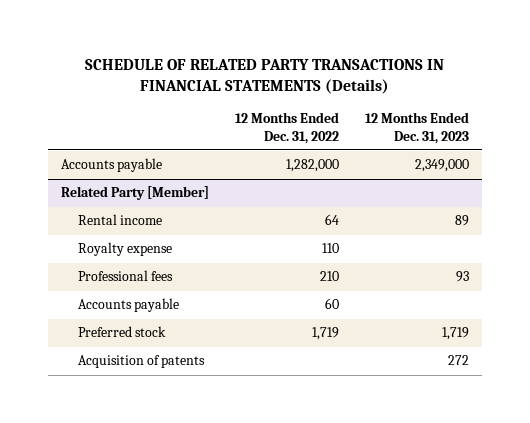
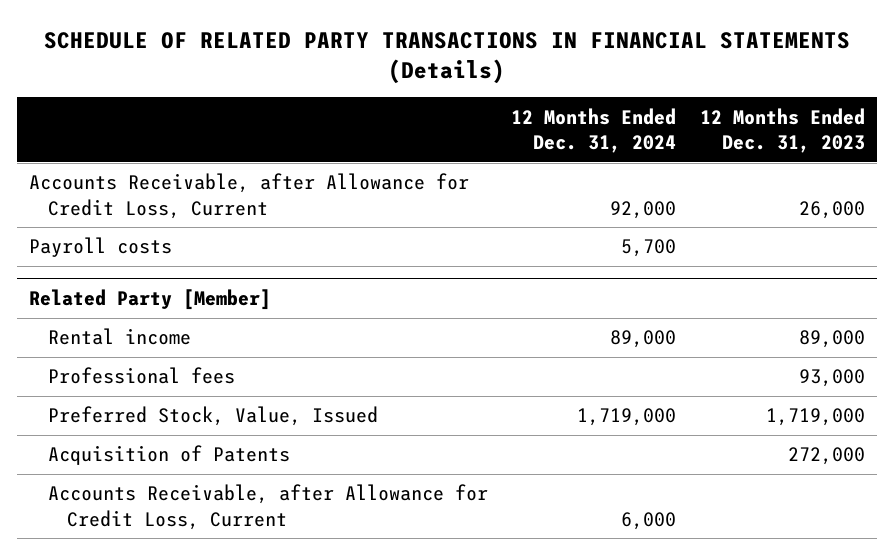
- | 12 Months Ended Dec. 31, 2022 | 12 Months Ended Dec. 31, 2023
+ | 12 Months Ended Dec. 31, 2024 | 12 Months Ended Dec. 31, 2023
- Accounts payable | 1,282,000 | 2,349,000
+ Accounts Receivable, after Allowance for Credit Loss, Current | 92,000 | 26,000
+ Payroll costs | 5,700 |
@ Related Party [Member]
- Rental income | 64 | 89
- Royalty expense | 110 |
- Professional fees | 210 | 93
- Accounts payable | 60 |
- Preferred stock | 1,719 | 1,719
- Acquisition of patents | | 272
+ Rental income | 89,000 | 89,000
+ Professional fees | | 93,000
+ Preferred Stock, Value, Issued | 1,719,000 | 1,719,000
+ Acquisition of Patents | | 272,000
+ Accounts Receivable, after Allowance for Credit Loss, Current | 6,000 |

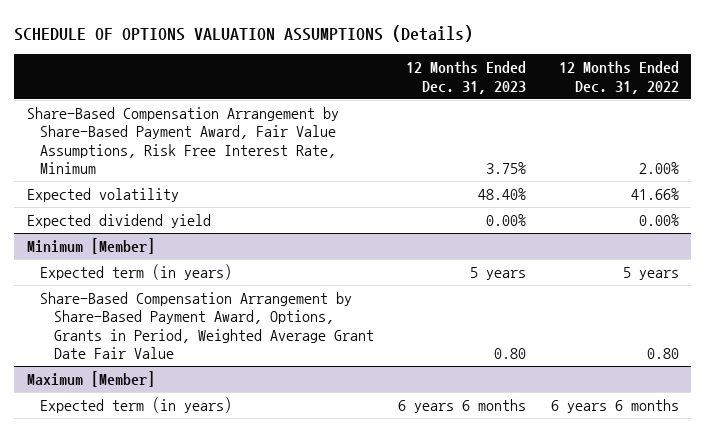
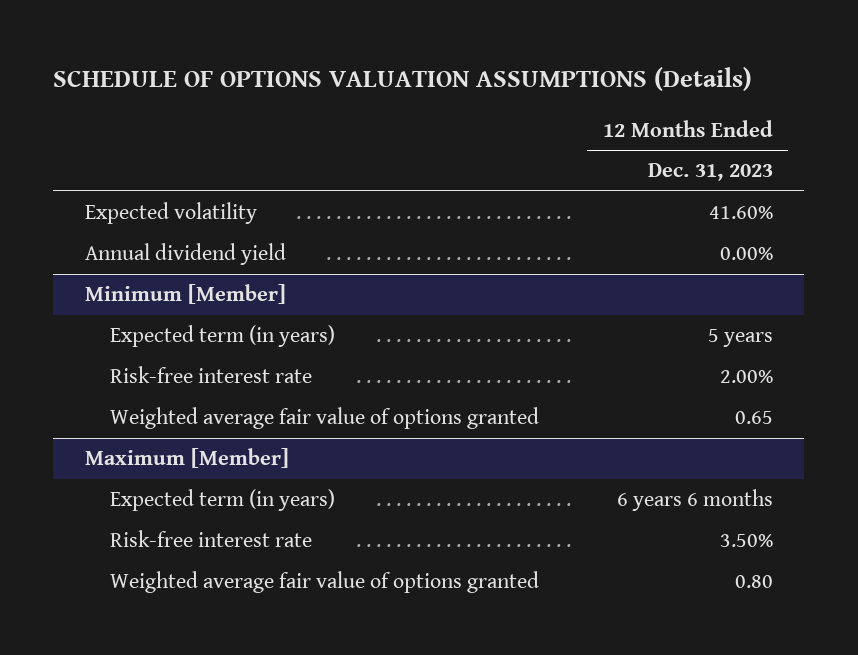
- | 12 Months Ended Dec. 31, 2023 | 12 Months Ended Dec. 31, 2022
+ | 12 Months Ended Dec. 31, 2023
- Share-Based Compensation Arrangement by Share-Based Payment Award, Fair Value Assumptions, Risk Free Interest Rate, Minimum | 3.75% | 2.00%
- Expected volatility | 48.40% | 41.66%
- Expected dividend yield | 0.00% | 0.00%
+ Expected volatility | 41.60%
+ Annual dividend yield | 0.00%
@ Minimum [Member]
- Share-Based Compensation Arrangement by Share-Based Payment Award, Options, Grants in Period, Weighted Average Grant Date Fair Value | 0.80 | 0.80
+ Risk-free interest rate | 2.00%
+ Weighted average fair value of options granted | 0.65
@ Maximum [Member]
+ Risk-free interest rate | 3.50%
+ Weighted average fair value of options granted | 0.80

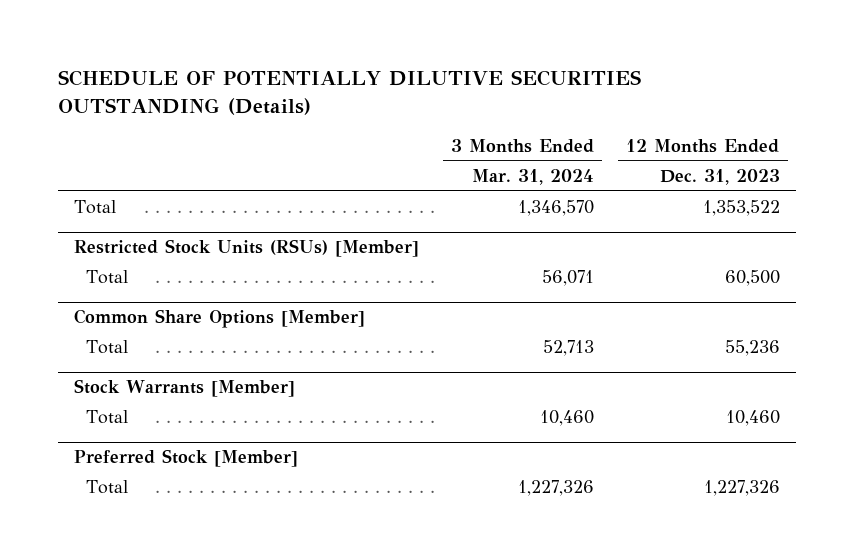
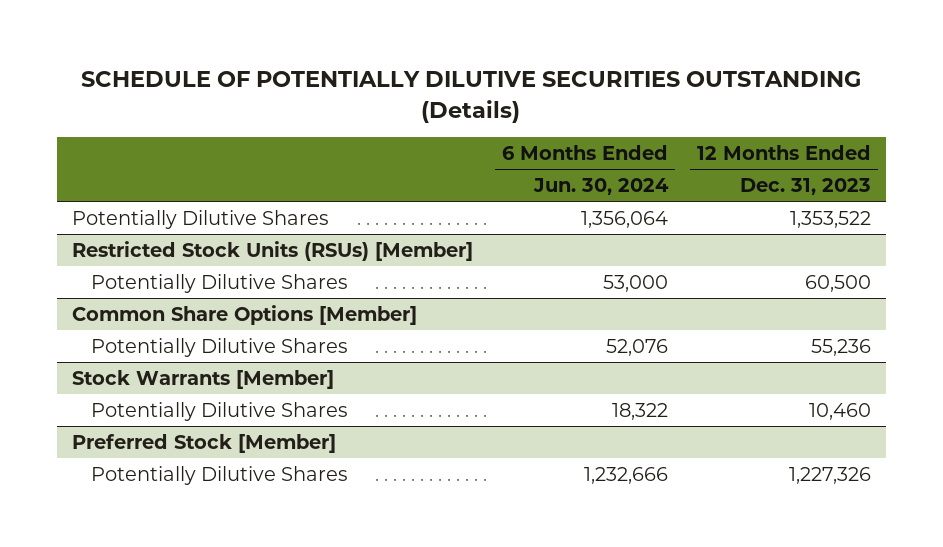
- | 3 Months Ended Mar. 31, 2024 | 12 Months Ended Dec. 31, 2023
+ | 6 Months Ended Jun. 30, 2024 | 12 Months Ended Dec. 31, 2023
- Total | 1,346,570 | 1,353,522
+ Potentially Dilutive Shares | 1,356,064 | 1,353,522
@ Restricted Stock Units (RSUs) [Member]
- Total | 56,071 | 60,500
+ Potentially Dilutive Shares | 53,000 | 60,500
@ Common Share Options [Member]
- Total | 52,713 | 55,236
+ Potentially Dilutive Shares | 52,076 | 55,236
@ Stock Warrants [Member]
- Total | 10,460 | 10,460
+ Potentially Dilutive Shares | 18,322 | 10,460
@ Preferred Stock [Member]
- Total | 1,227,326 | 1,227,326
+ Potentially Dilutive Shares | 1,232,666 | 1,227,326

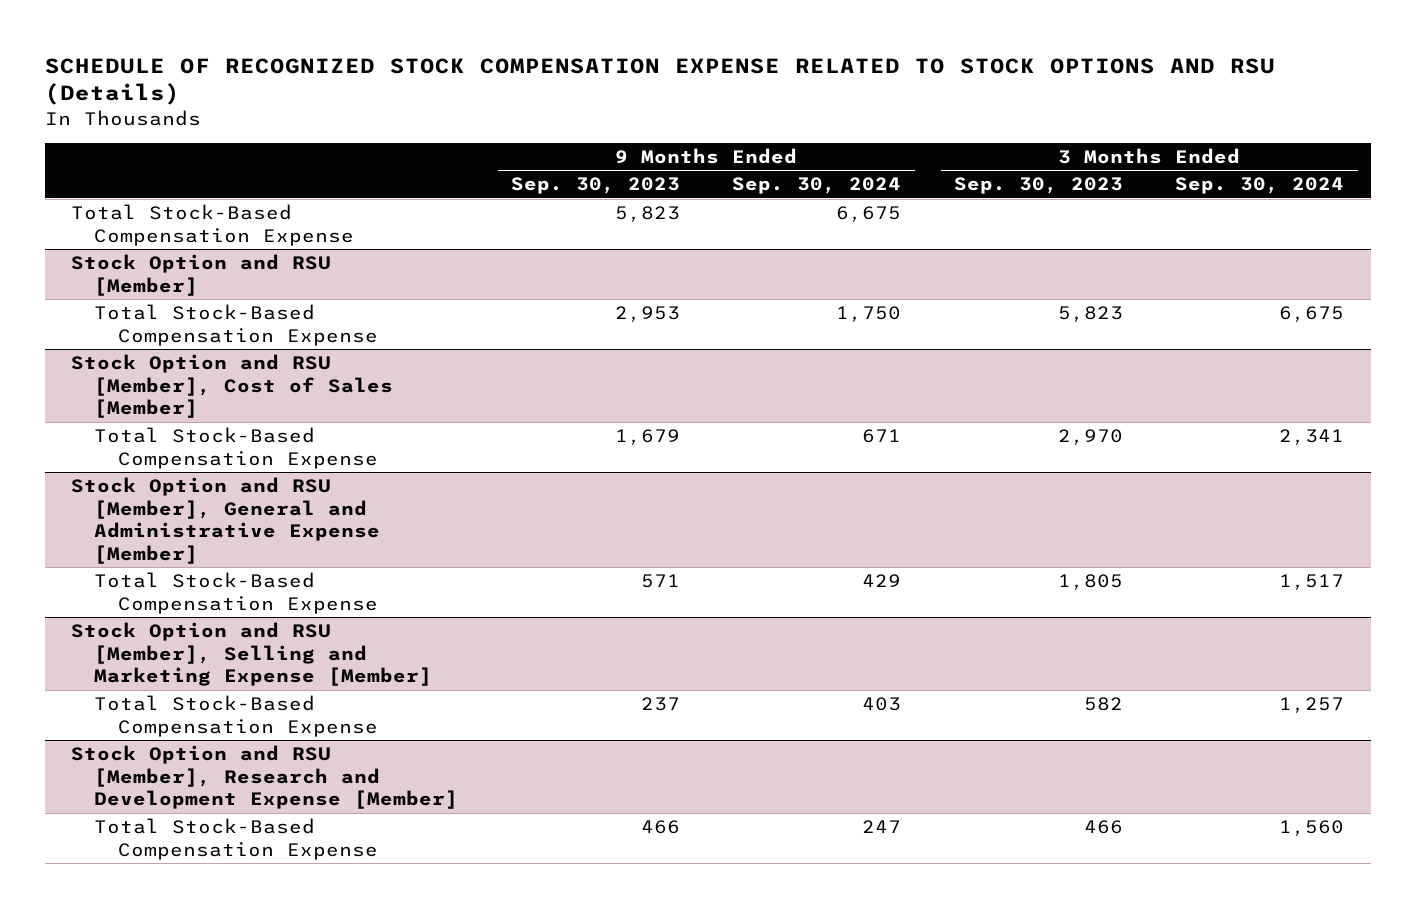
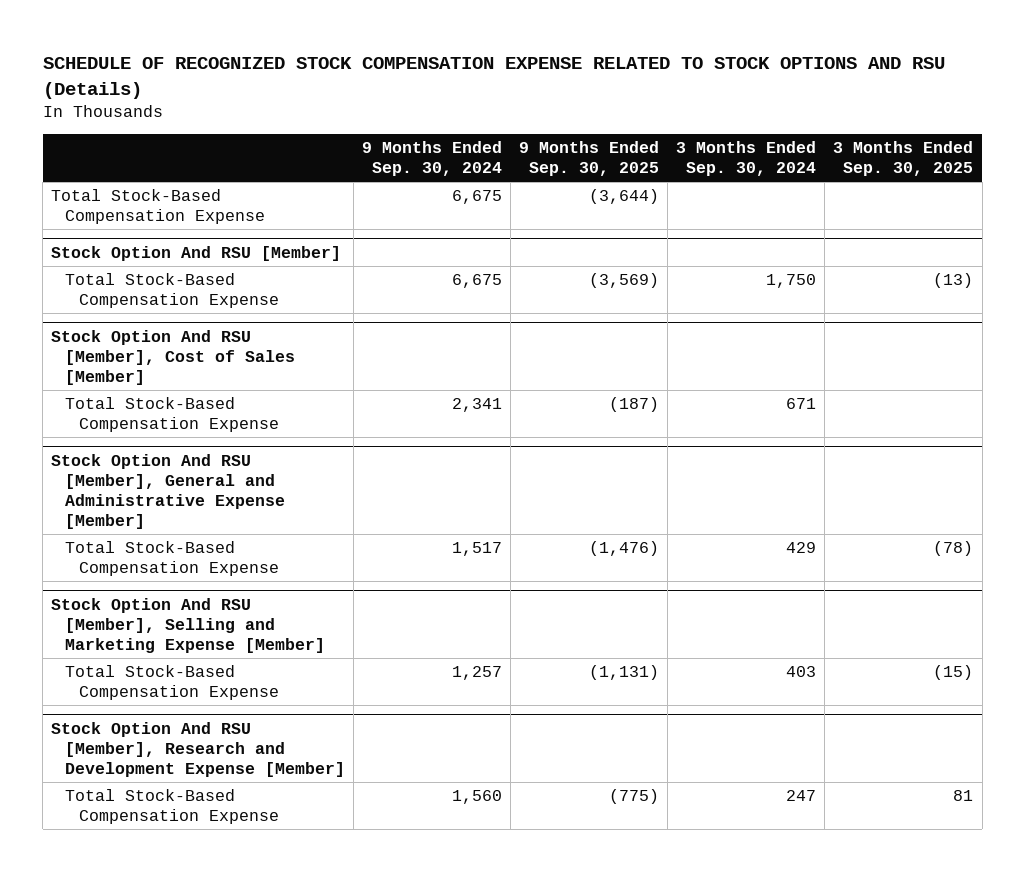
- | 9 Months Ended Sep. 30, 2023 | 9 Months Ended Sep. 30, 2024 | 3 Months Ended Sep. 30, 2023 | 3 Months Ended Sep. 30, 2024
+ | 9 Months Ended Sep. 30, 2024 | 9 Months Ended Sep. 30, 2025 | 3 Months Ended Sep. 30, 2024 | 3 Months Ended Sep. 30, 2025
- Stock Option and RSU [Member]
- Total Stock-Based Compensation Expense | 2,953 | 1,750 | 5,823 | 6,675
- Stock Option and RSU [Member], Cost of Sales [Member]
- Total Stock-Based Compensation Expense | 1,679 | 671 | 2,970 | 2,341
- Stock Option and RSU [Member], General and Administrative Expense [Member]
- Total Stock-Based Compensation Expense | 571 | 429 | 1,805 | 1,517
- Stock Option and RSU [Member], Selling and Marketing Expense [Member]
- Total Stock-Based Compensation Expense | 237 | 403 | 582 | 1,257
- Stock Option and RSU [Member], Research and Development Expense [Member]
- Total Stock-Based Compensation Expense | 466 | 247 | 466 | 1,560
+ Stock Option And RSU [Member]
+ Total Stock-Based Compensation Expense | 6,675 | (3,569) | 1,750 | (13)
+ Stock Option And RSU [Member], Cost of Sales [Member]
+ Total Stock-Based Compensation Expense | 2,341 | (187) | 671 |
+ Stock Option And RSU [Member], General and Administrative Expense [Member]
+ Total Stock-Based Compensation Expense | 1,517 | (1,476) | 429 | (78)
+ Stock Option And RSU [Member], Selling and Marketing Expense [Member]
+ Total Stock-Based Compensation Expense | 1,257 | (1,131) | 403 | (15)
+ Stock Option And RSU [Member], Research and Development Expense [Member]
+ Total Stock-Based Compensation Expense | 1,560 | (775) | 247 | 81

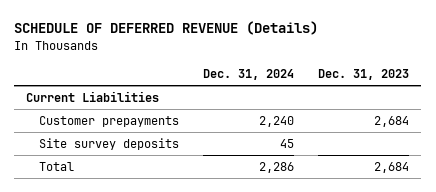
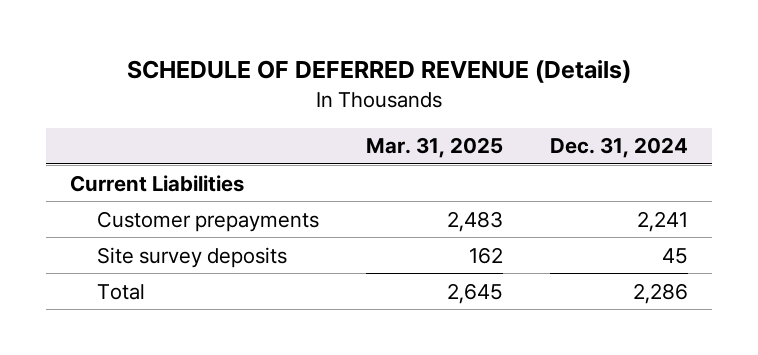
- | Dec. 31, 2024 | Dec. 31, 2023
+ | Mar. 31, 2025 | Dec. 31, 2024
- Customer prepayments | 2,240 | 2,684
+ Customer prepayments | 2,483 | 2,241

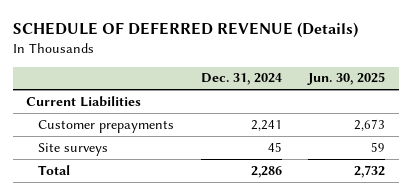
- | Mar. 31, 2025 | Dec. 31, 2024
+ | Dec. 31, 2024 | Jun. 30, 2025
- Site survey deposits | 162 | 45
+ Site surveys | 45 | 59

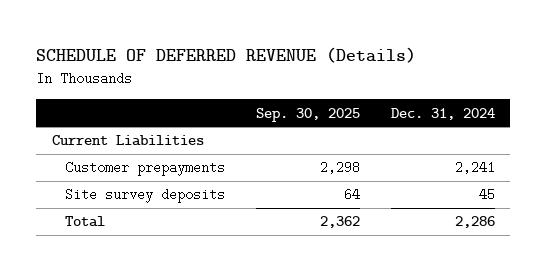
- | Dec. 31, 2024 | Jun. 30, 2025
+ | Sep. 30, 2025 | Dec. 31, 2024
- Site surveys | 45 | 59
+ Site survey deposits | 64 | 45

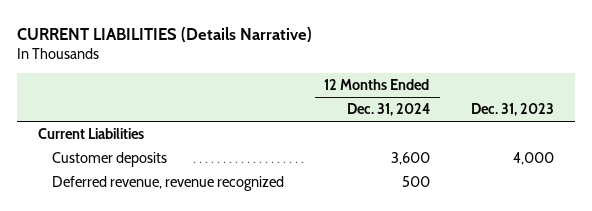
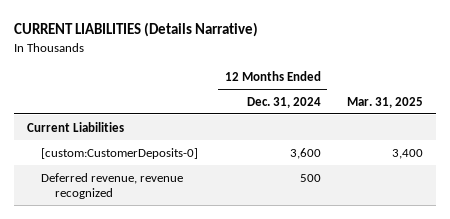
- | 12 Months Ended Dec. 31, 2024 | Dec. 31, 2023
+ | 12 Months Ended Dec. 31, 2024 | Mar. 31, 2025
- Customer deposits | 3,600 | 4,000
+ [custom:CustomerDeposits-0] | 3,600 | 3,400

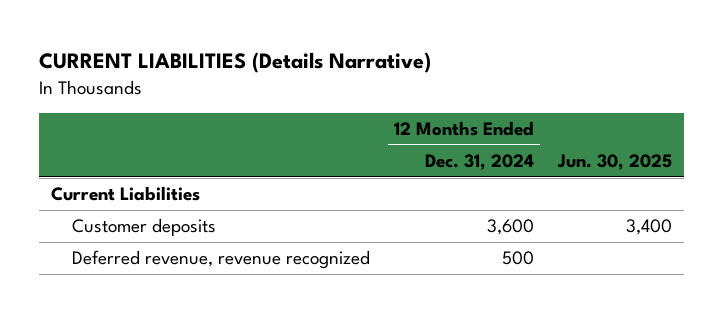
- | 12 Months Ended Dec. 31, 2024 | Mar. 31, 2025
+ | 12 Months Ended Dec. 31, 2024 | Jun. 30, 2025
- [custom:CustomerDeposits-0] | 3,600 | 3,400
+ Customer deposits | 3,600 | 3,400

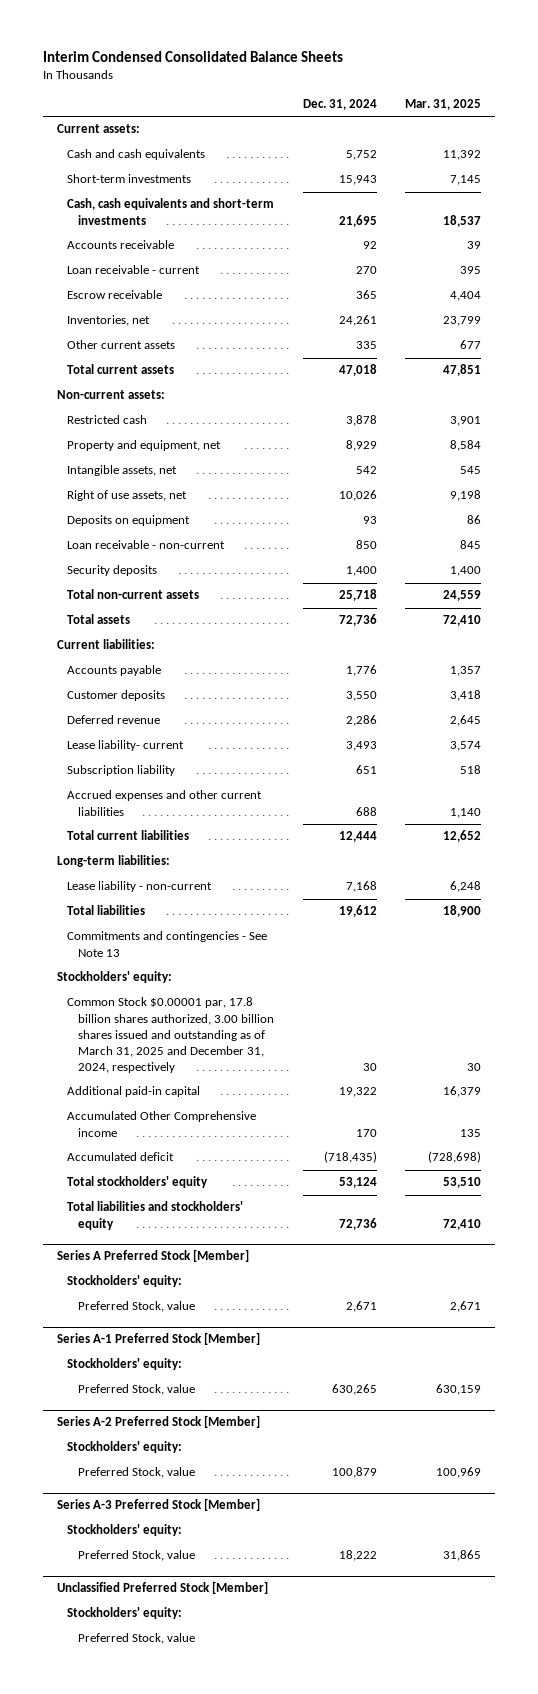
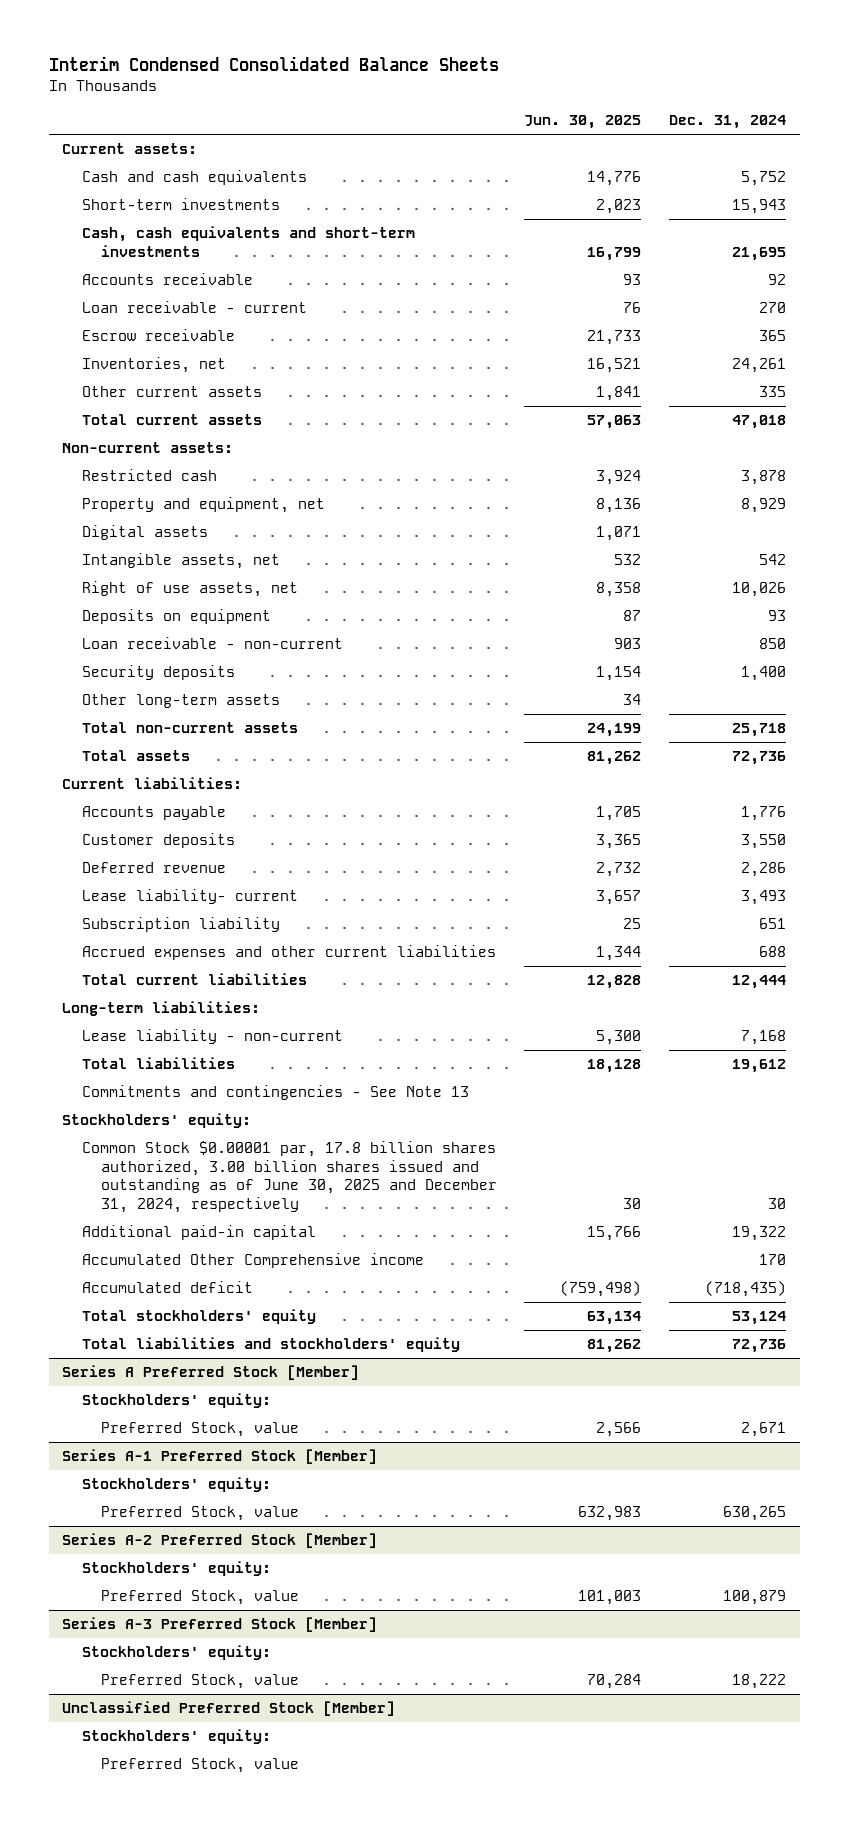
- | Dec. 31, 2024 | Mar. 31, 2025
+ | Jun. 30, 2025 | Dec. 31, 2024
+ Digital assets | 1,071 |
+ Other long-term assets | 34 |
- Common Stock $0.00001 par, 17.8 billion shares authorized, 3.00 billion shares issued and outstanding as of March 31, 2025 and December 31, 2024, respectively | 30 | 30
+ Common Stock $0.00001 par, 17.8 billion shares authorized, 3.00 billion shares issued and outstanding as of June 30, 2025 and December 31, 2024, respectively | 30 | 30

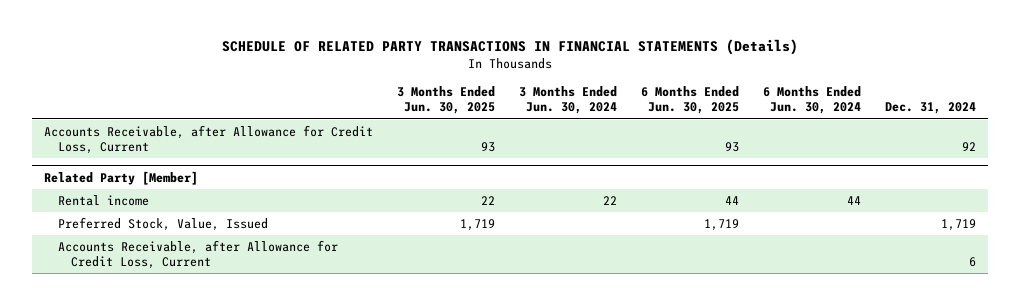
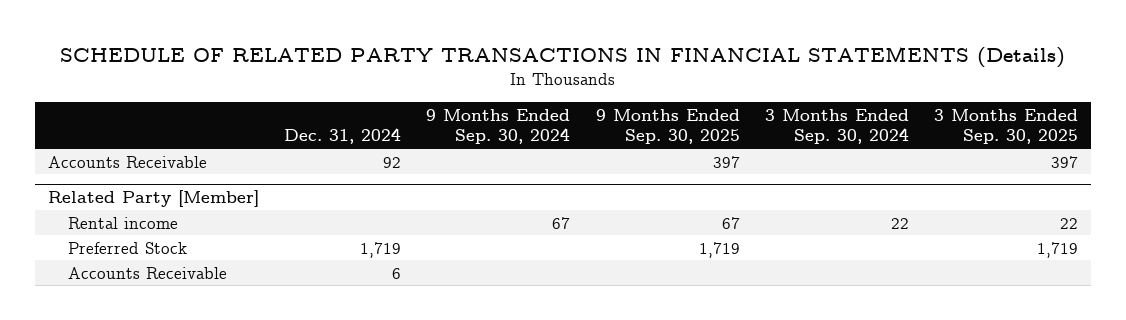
- | 3 Months Ended Jun. 30, 2025 | 3 Months Ended Jun. 30, 2024 | 6 Months Ended Jun. 30, 2025 | 6 Months Ended Jun. 30, 2024 | Dec. 31, 2024
+ | Dec. 31, 2024 | 9 Months Ended Sep. 30, 2024 | 9 Months Ended Sep. 30, 2025 | 3 Months Ended Sep. 30, 2024 | 3 Months Ended Sep. 30, 2025
- Accounts Receivable, after Allowance for Credit Loss, Current | 93 | | 93 | | 92
+ Accounts Receivable | 92 | | 397 | | 397
@ Related Party [Member]
- Preferred Stock, Value, Issued | 1,719 | | 1,719 | | 1,719
- Accounts Receivable, after Allowance for Credit Loss, Current | | | | | 6
+ Preferred Stock | 1,719 | | 1,719 | | 1,719
+ Accounts Receivable | 6 | | | |

